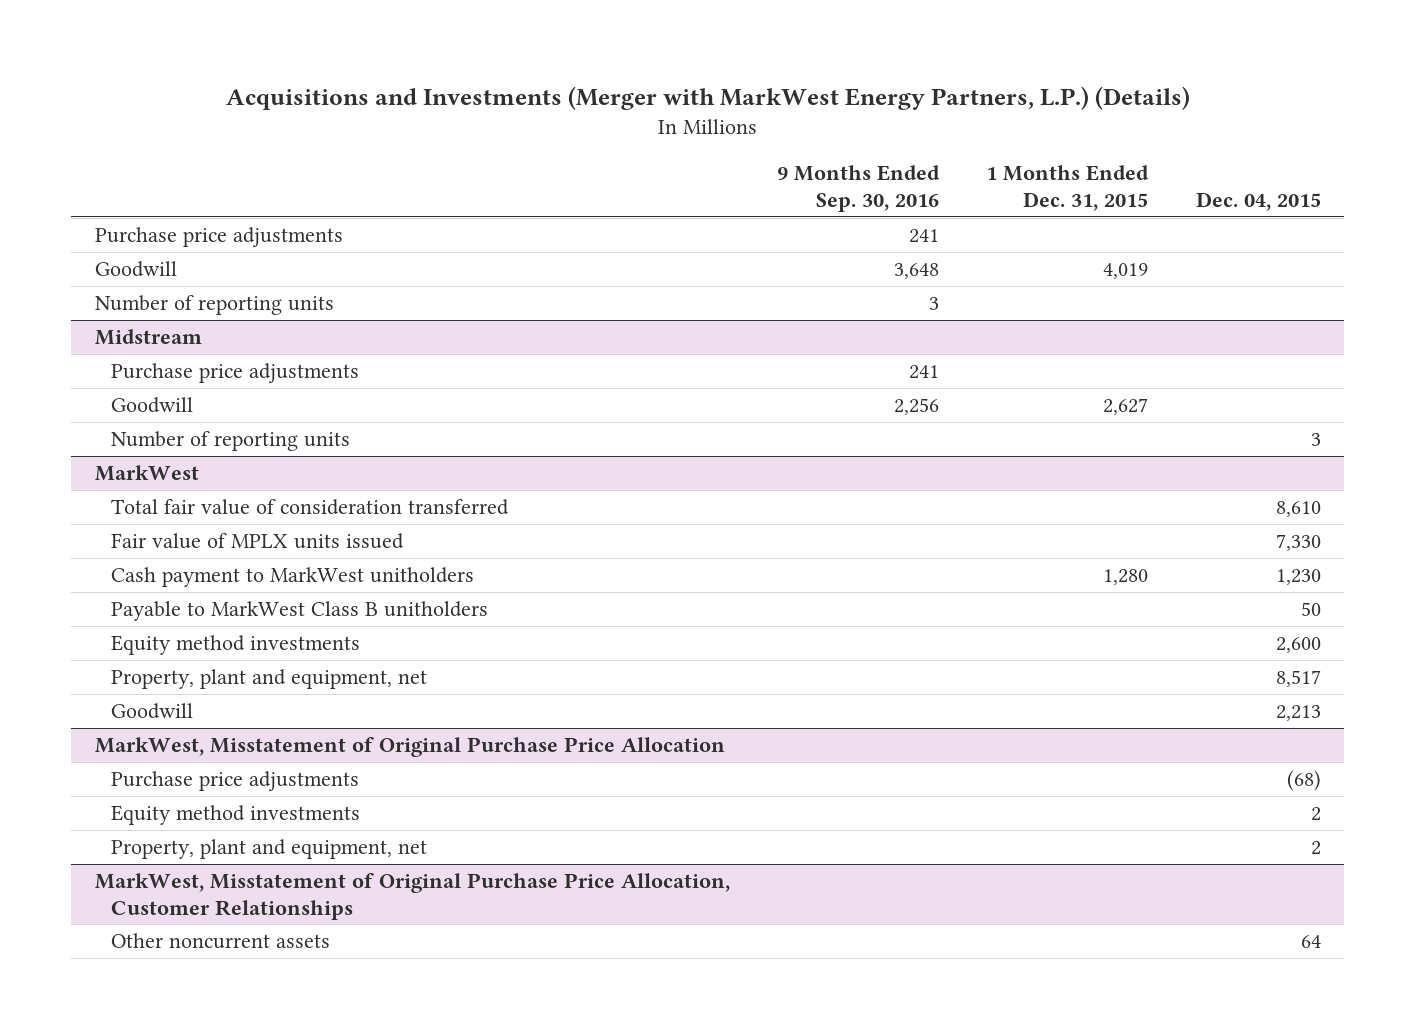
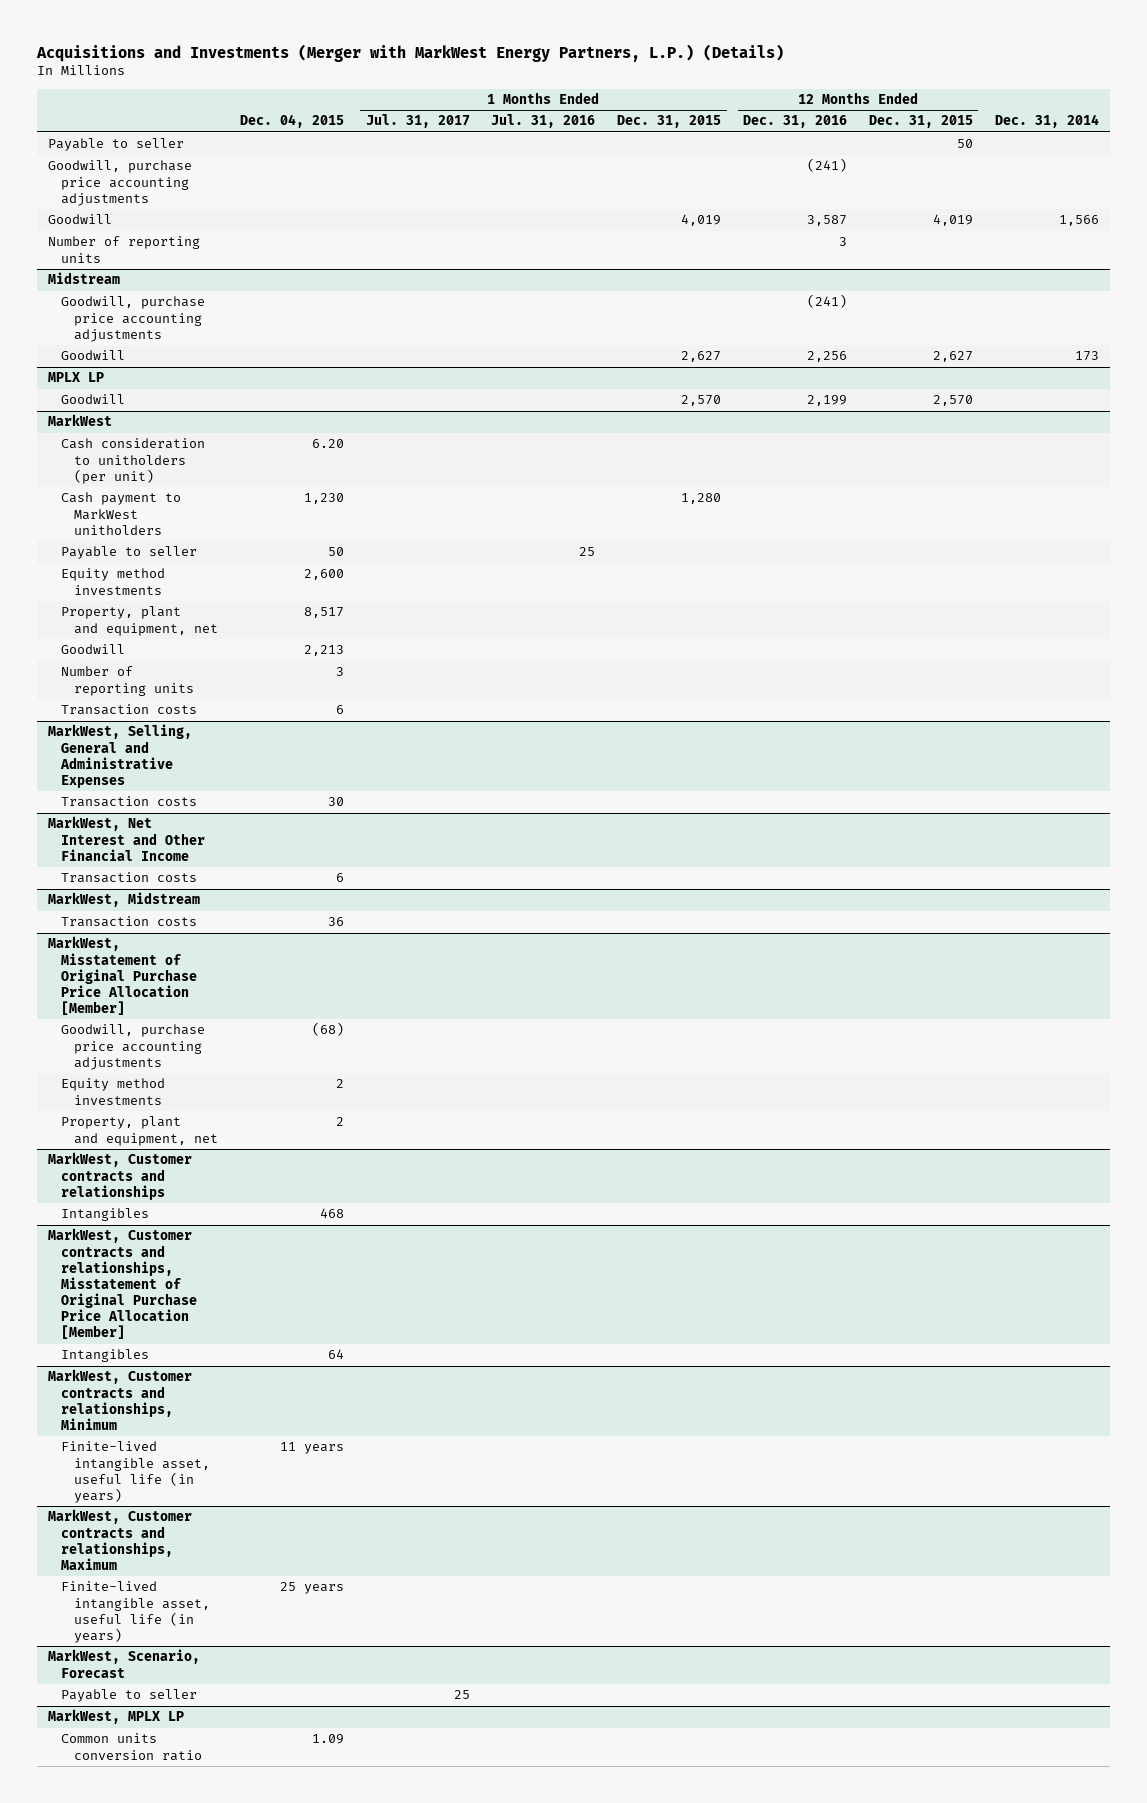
- | 9 Months Ended Sep. 30, 2016 | 1 Months Ended Dec. 31, 2015 | Dec. 04, 2015
+ | Dec. 04, 2015 | 1 Months Ended Jul. 31, 2017 | 1 Months Ended Jul. 31, 2016 | 1 Months Ended Dec. 31, 2015 | 12 Months Ended Dec. 31, 2016 | 12 Months Ended Dec. 31, 2015 | Dec. 31, 2014
- Purchase price adjustments | 241 | |
+ Payable to seller | | | | | | 50 |
+ Goodwill, purchase price accounting adjustments | | | | | (241) | |
@ Midstream
- Purchase price adjustments | 241 | |
+ Goodwill, purchase price accounting adjustments | | | | | (241) | |
- Number of reporting units | | | 3
+ MPLX LP
+ Goodwill | | | | 2,570 | 2,199 | 2,570 |
@ MarkWest
- Total fair value of consideration transferred | | | 8,610
- Fair value of MPLX units issued | | | 7,330
+ Cash consideration to unitholders (per unit) | 6.20 | | | | | |
- Payable to MarkWest Class B unitholders | | | 50
+ Payable to seller | 50 | | 25 | | | |
- MarkWest, Misstatement of Original Purchase Price Allocation
- Purchase price adjustments | | | (68)
@ MarkWest
+ Number of reporting units | 3 | | | | | |
+ Transaction costs | 6 | | | | | |
+ MarkWest, Selling, General and Administrative Expenses
+ Transaction costs | 30 | | | | | |
+ MarkWest, Net Interest and Other Financial Income
+ Transaction costs | 6 | | | | | |
+ MarkWest, Midstream
+ Transaction costs | 36 | | | | | |
+ MarkWest, Misstatement of Original Purchase Price Allocation [Member]
+ Goodwill, purchase price accounting adjustments | (68) | | | | | |
- MarkWest, Misstatement of Original Purchase Price Allocation, Customer Relationships
- Other noncurrent assets | | | 64
+ MarkWest, Customer contracts and relationships
+ Intangibles | 468 | | | | | |
+ MarkWest, Customer contracts and relationships, Misstatement of Original Purchase Price Allocation [Member]
+ Intangibles | 64 | | | | | |
+ MarkWest, Customer contracts and relationships, Minimum
+ Finite-lived intangible asset, useful life (in years) | 11 years | | | | | |
+ MarkWest, Customer contracts and relationships, Maximum
+ Finite-lived intangible asset, useful life (in years) | 25 years | | | | | |
+ MarkWest, Scenario, Forecast
+ Payable to seller | | 25 | | | | |
+ MarkWest, MPLX LP
+ Common units conversion ratio | 1.09 | | | | | |

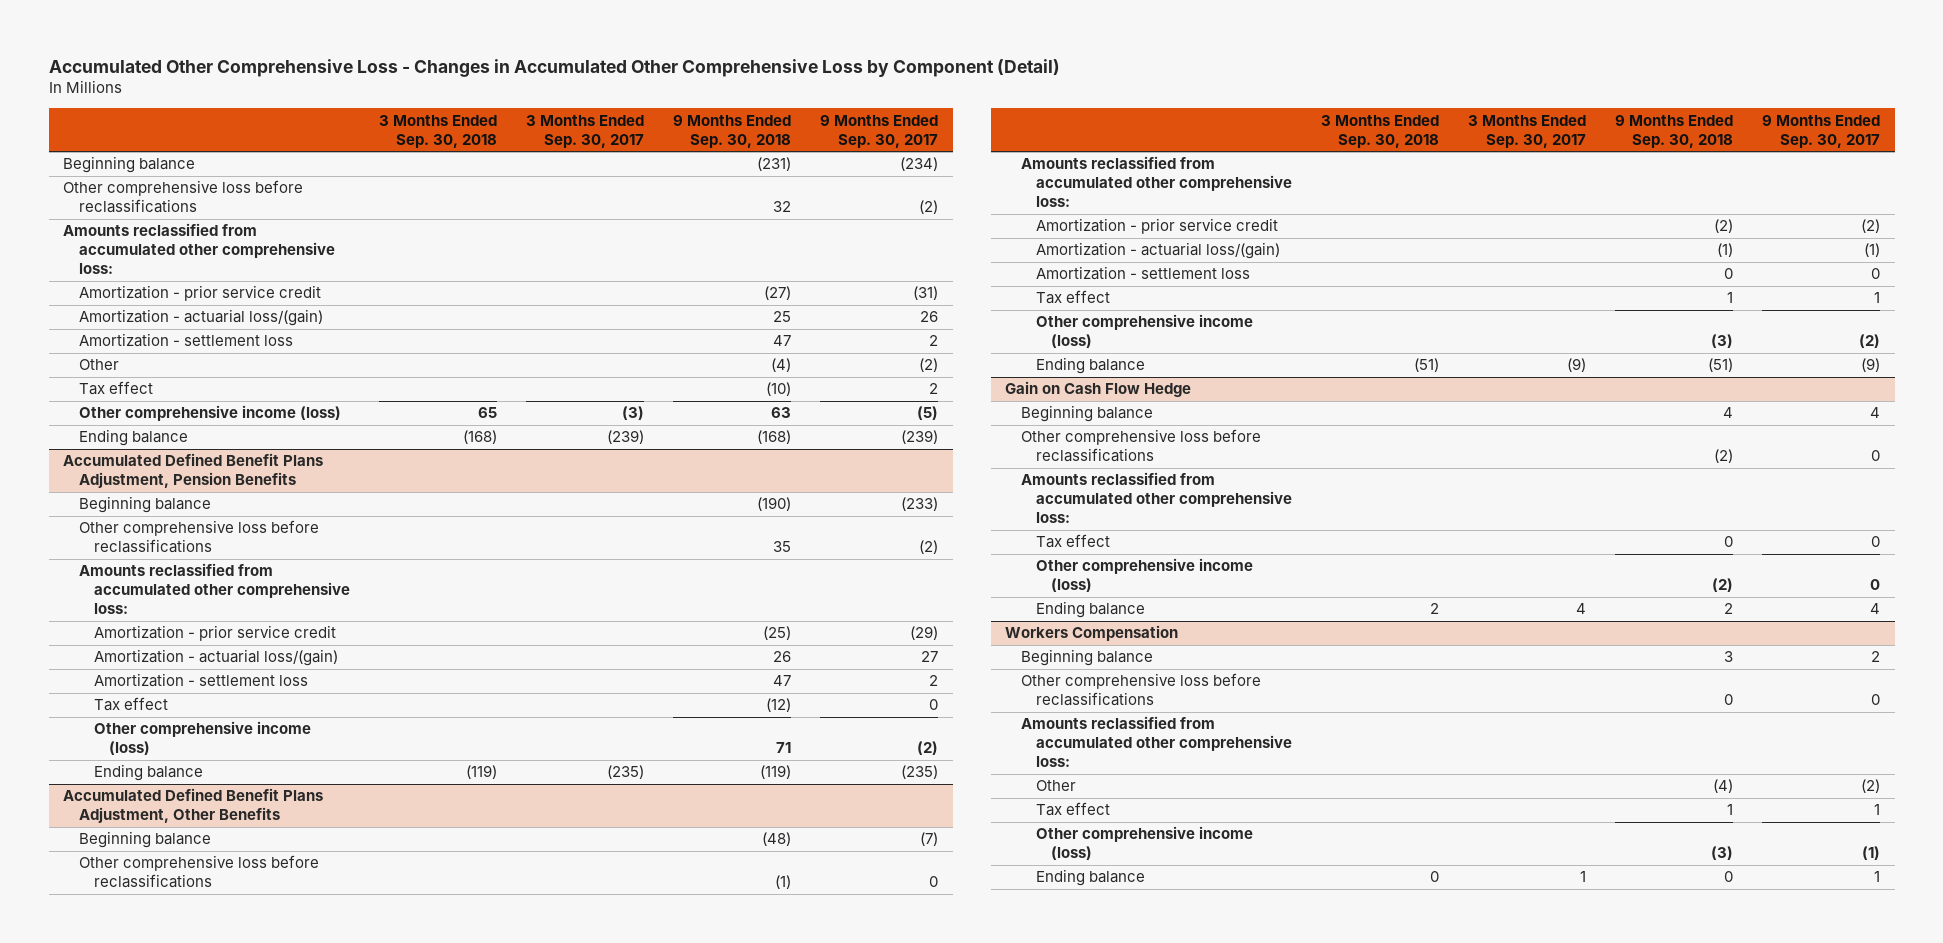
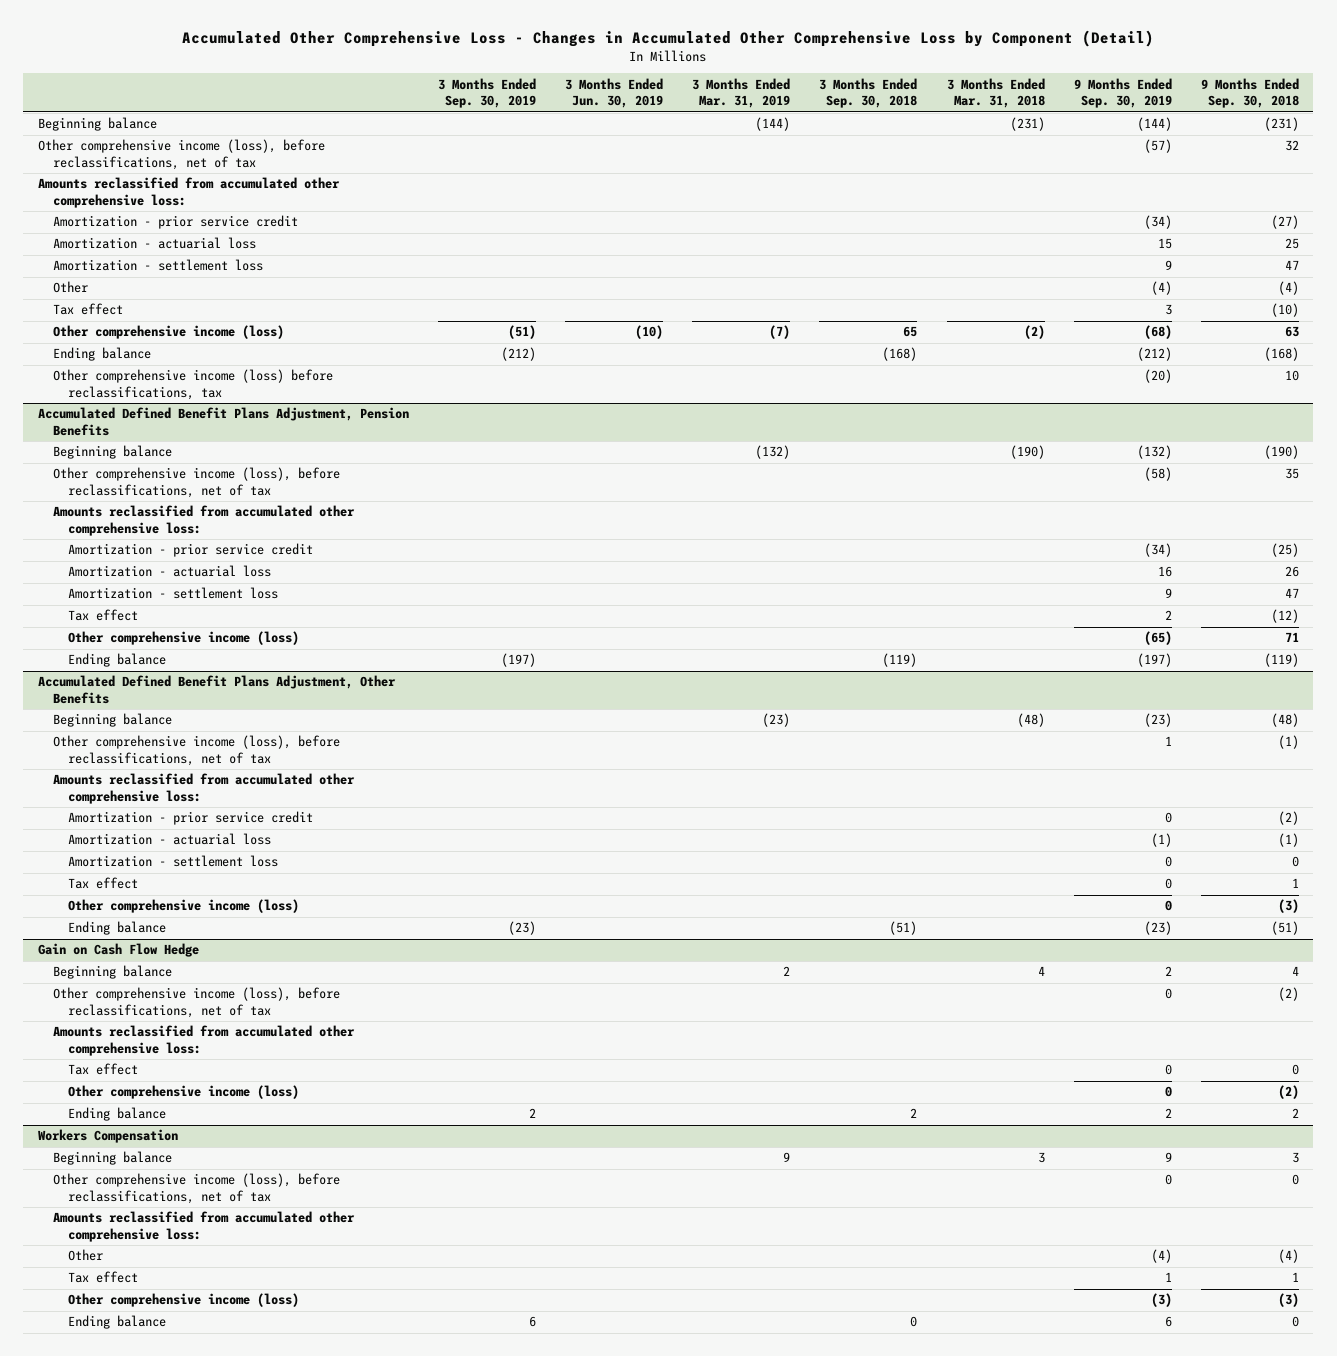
- | 3 Months Ended Sep. 30, 2018 | 3 Months Ended Sep. 30, 2017 | 9 Months Ended Sep. 30, 2018 | 9 Months Ended Sep. 30, 2017
+ | 3 Months Ended Sep. 30, 2019 | 3 Months Ended Jun. 30, 2019 | 3 Months Ended Mar. 31, 2019 | 3 Months Ended Sep. 30, 2018 | 3 Months Ended Mar. 31, 2018 | 9 Months Ended Sep. 30, 2019 | 9 Months Ended Sep. 30, 2018
- Other comprehensive loss before reclassifications | | | 32 | (2)
+ Other comprehensive income (loss), before reclassifications, net of tax | | | | | | (57) | 32
- Amortization - actuarial loss/(gain) | | | 25 | 26
+ Amortization - actuarial loss | | | | | | 15 | 25
+ Other comprehensive income (loss) before reclassifications, tax | | | | | | (20) | 10
@ Accumulated Defined Benefit Plans Adjustment, Pension Benefits
- Other comprehensive loss before reclassifications | | | 35 | (2)
+ Other comprehensive income (loss), before reclassifications, net of tax | | | | | | (58) | 35
- Amortization - actuarial loss/(gain) | | | 26 | 27
+ Amortization - actuarial loss | | | | | | 16 | 26
@ Accumulated Defined Benefit Plans Adjustment, Other Benefits
- Other comprehensive loss before reclassifications | | | (1) | 0
+ Other comprehensive income (loss), before reclassifications, net of tax | | | | | | 1 | (1)
- Amortization - actuarial loss/(gain) | | | (1) | (1)
+ Amortization - actuarial loss | | | | | | (1) | (1)
@ Gain on Cash Flow Hedge
- Other comprehensive loss before reclassifications | | | (2) | 0
+ Other comprehensive income (loss), before reclassifications, net of tax | | | | | | 0 | (2)
@ Workers Compensation
- Other comprehensive loss before reclassifications | | | 0 | 0
+ Other comprehensive income (loss), before reclassifications, net of tax | | | | | | 0 | 0

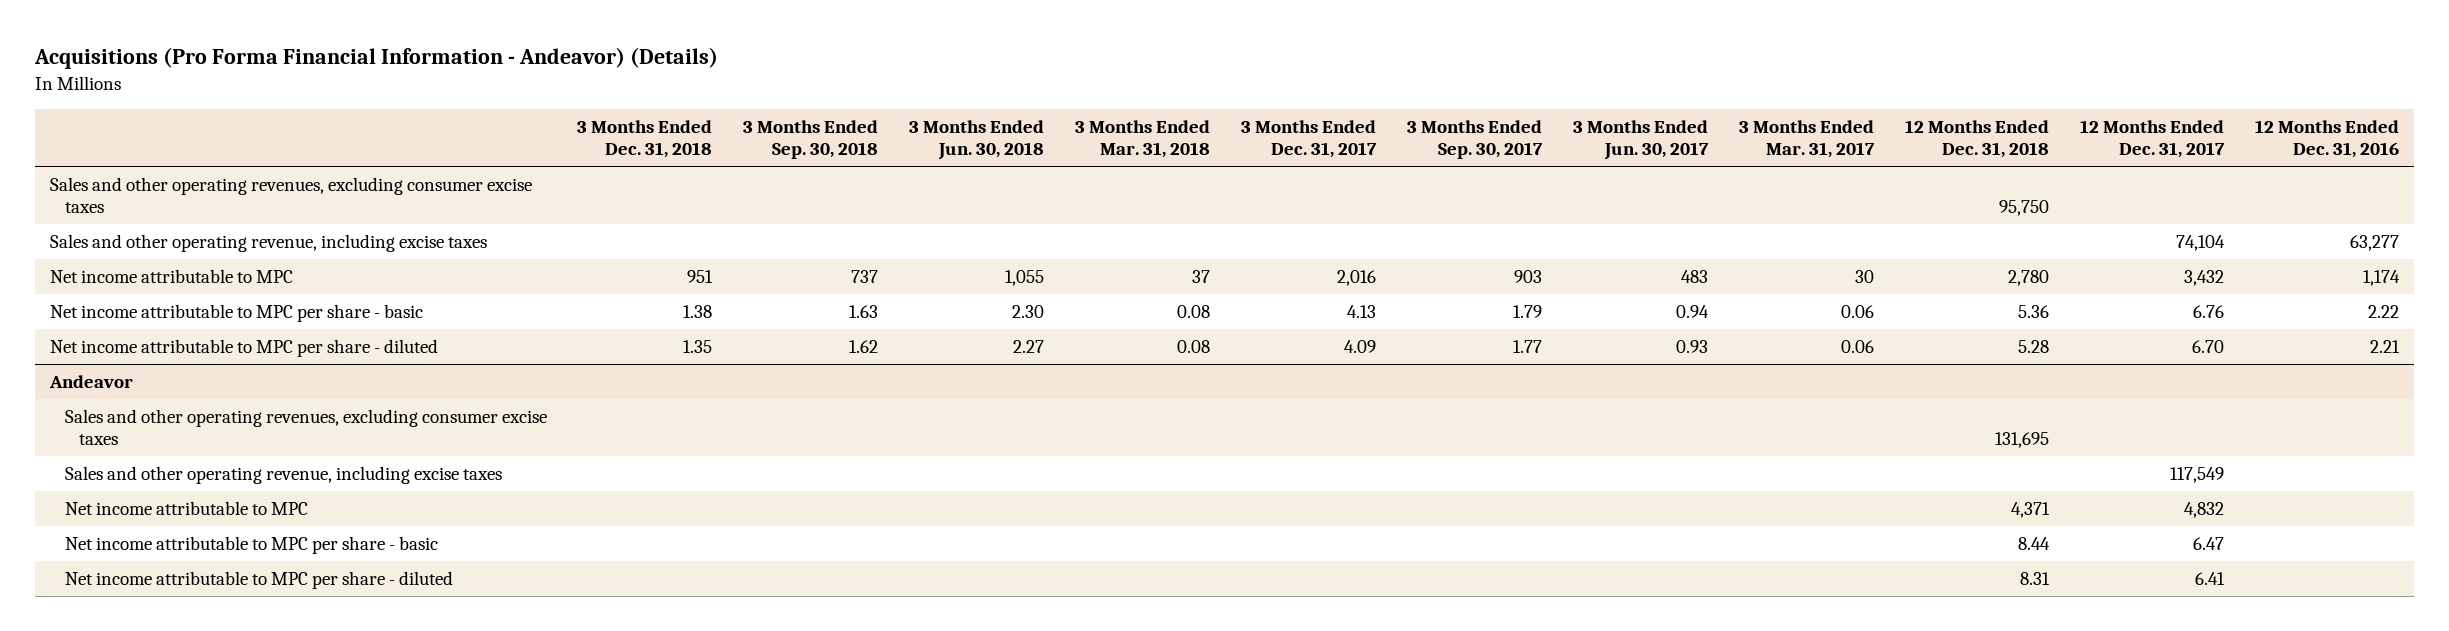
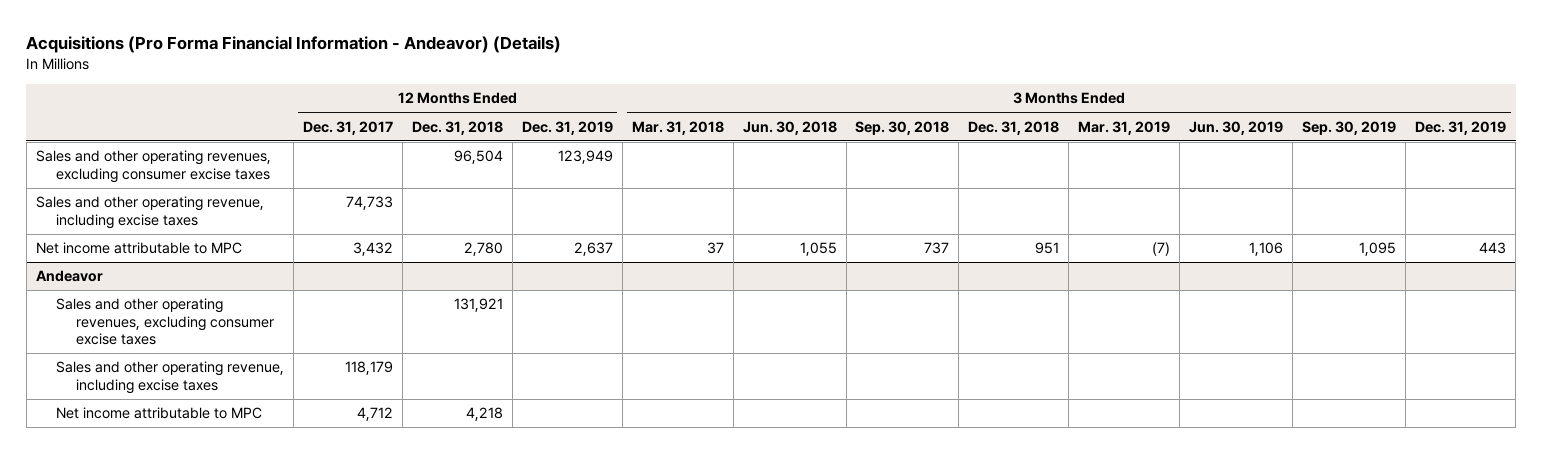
- | 3 Months Ended Dec. 31, 2018 | 3 Months Ended Sep. 30, 2018 | 3 Months Ended Jun. 30, 2018 | 3 Months Ended Mar. 31, 2018 | 3 Months Ended Dec. 31, 2017 | 3 Months Ended Sep. 30, 2017 | 3 Months Ended Jun. 30, 2017 | 3 Months Ended Mar. 31, 2017 | 12 Months Ended Dec. 31, 2018 | 12 Months Ended Dec. 31, 2017 | 12 Months Ended Dec. 31, 2016
+ | 12 Months Ended Dec. 31, 2017 | 12 Months Ended Dec. 31, 2018 | 12 Months Ended Dec. 31, 2019 | 3 Months Ended Mar. 31, 2018 | 3 Months Ended Jun. 30, 2018 | 3 Months Ended Sep. 30, 2018 | 3 Months Ended Dec. 31, 2018 | 3 Months Ended Mar. 31, 2019 | 3 Months Ended Jun. 30, 2019 | 3 Months Ended Sep. 30, 2019 | 3 Months Ended Dec. 31, 2019
- Sales and other operating revenues, excluding consumer excise taxes | | | | | | | | | 95,750 | |
- Sales and other operating revenue, including excise taxes | | | | | | | | | | 74,104 | 63,277
+ Sales and other operating revenues, excluding consumer excise taxes | | 96,504 | 123,949 | | | | | | | |
+ Sales and other operating revenue, including excise taxes | 74,733 | | | | | | | | | |
- Net income attributable to MPC per share - basic | 1.38 | 1.63 | 2.30 | 0.08 | 4.13 | 1.79 | 0.94 | 0.06 | 5.36 | 6.76 | 2.22
- Net income attributable to MPC per share - diluted | 1.35 | 1.62 | 2.27 | 0.08 | 4.09 | 1.77 | 0.93 | 0.06 | 5.28 | 6.70 | 2.21
@ Andeavor
- Sales and other operating revenues, excluding consumer excise taxes | | | | | | | | | 131,695 | |
- Sales and other operating revenue, including excise taxes | | | | | | | | | | 117,549 |
- Net income attributable to MPC | | | | | | | | | 4,371 | 4,832 |
- Net income attributable to MPC per share - basic | | | | | | | | | 8.44 | 6.47 |
- Net income attributable to MPC per share - diluted | | | | | | | | | 8.31 | 6.41 |
+ Sales and other operating revenues, excluding consumer excise taxes | | 131,921 | | | | | | | | |
+ Sales and other operating revenue, including excise taxes | 118,179 | | | | | | | | | |
+ Net income attributable to MPC | 4,712 | 4,218 | | | | | | | | |

